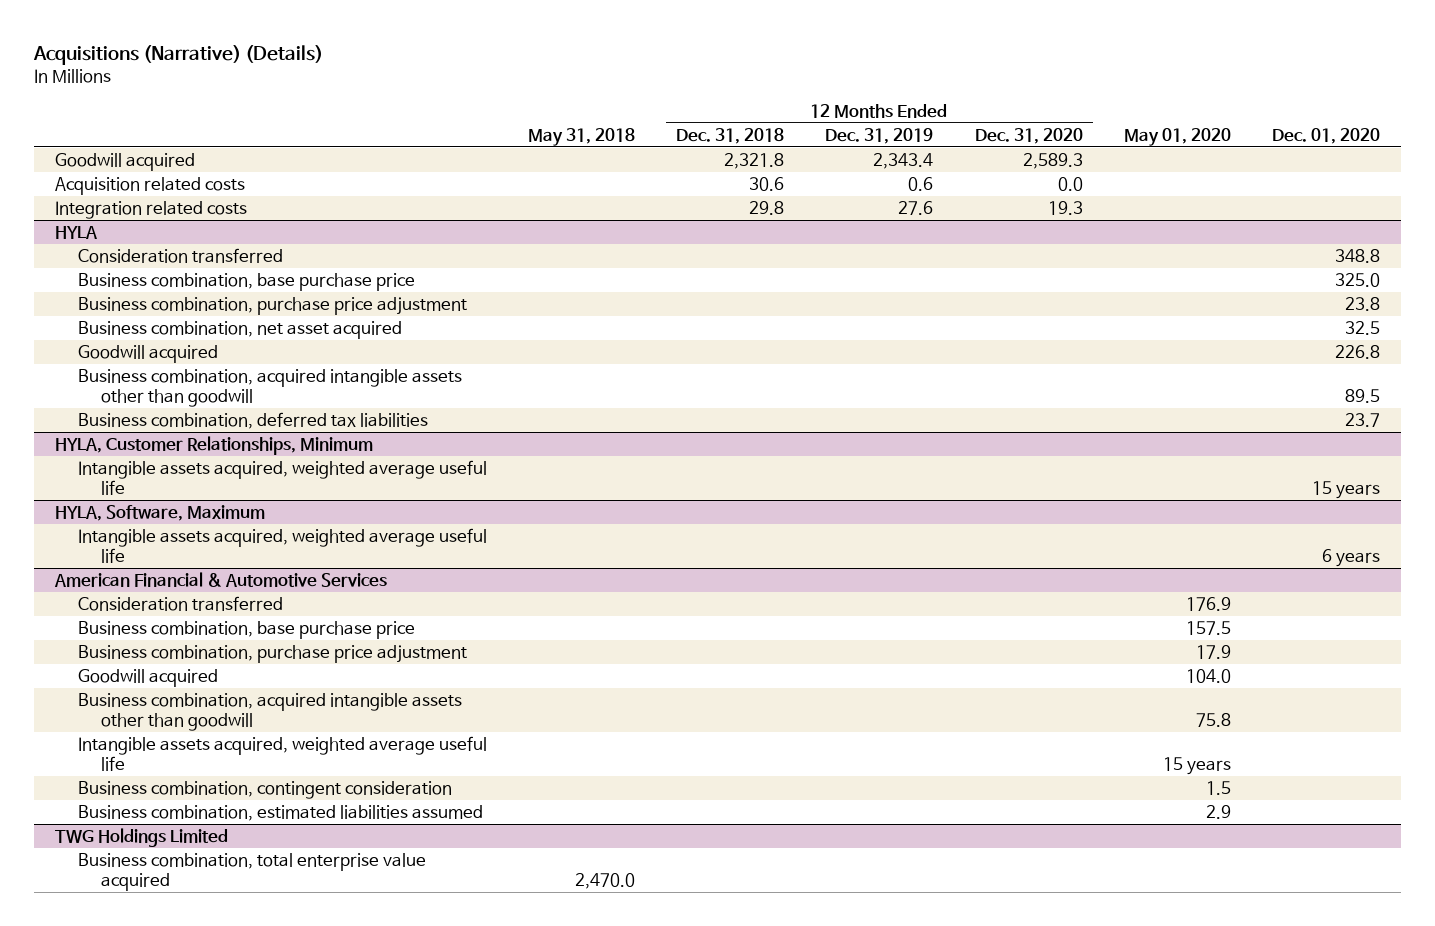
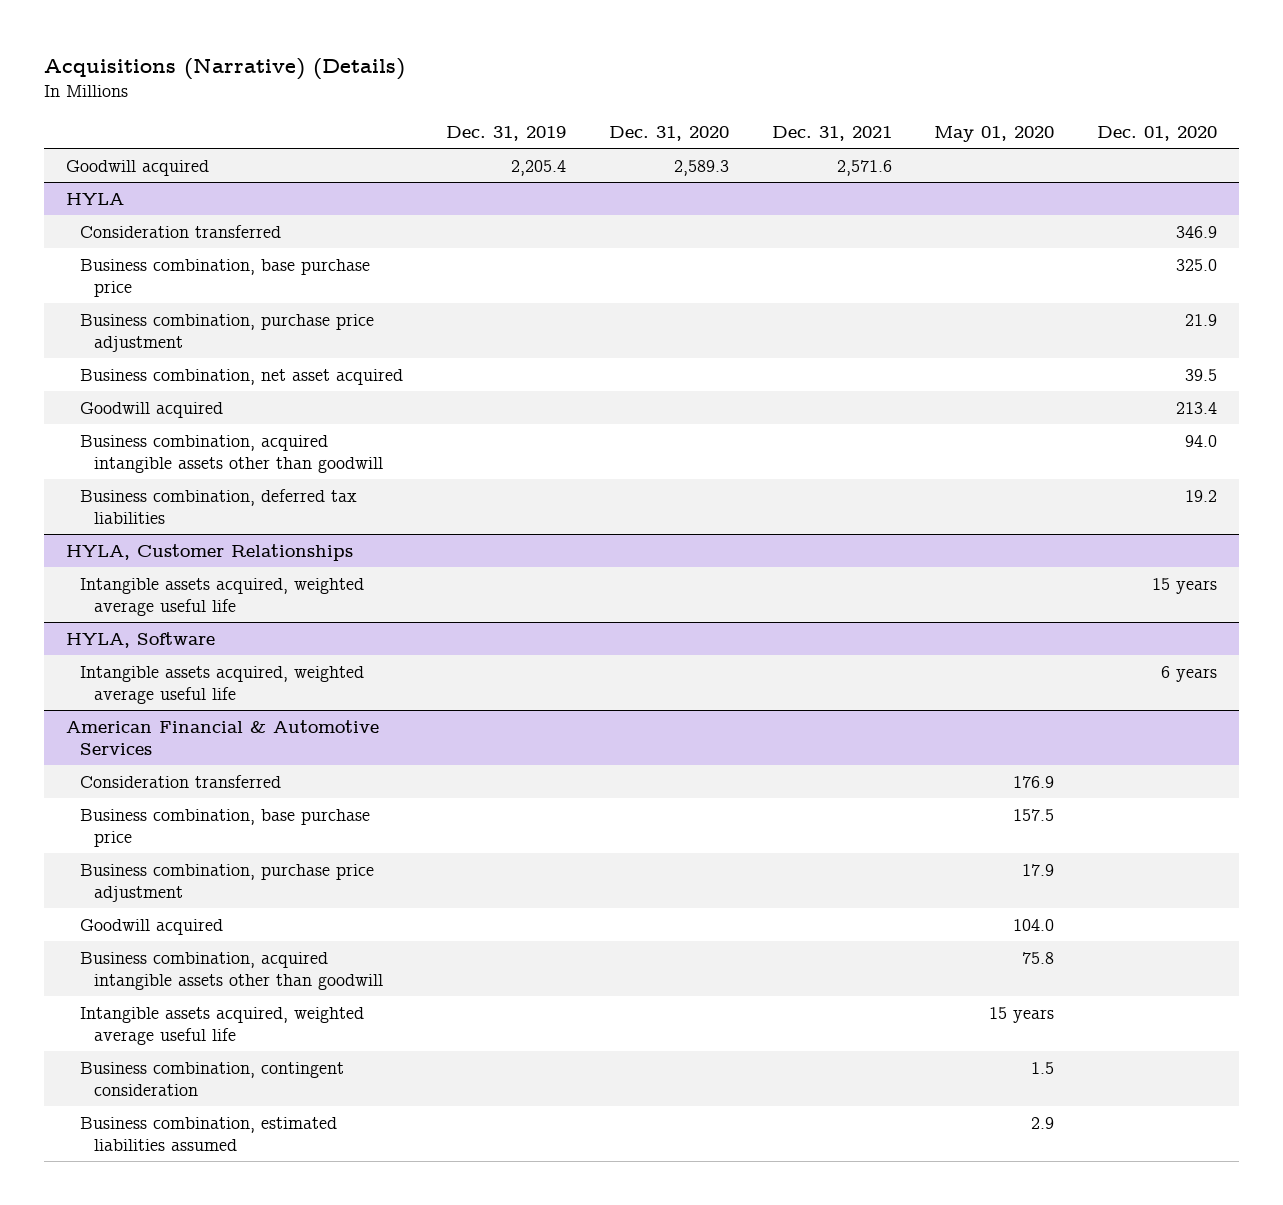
- | May 31, 2018 | 12 Months Ended Dec. 31, 2018 | 12 Months Ended Dec. 31, 2019 | 12 Months Ended Dec. 31, 2020 | May 01, 2020 | Dec. 01, 2020
+ | Dec. 31, 2019 | Dec. 31, 2020 | Dec. 31, 2021 | May 01, 2020 | Dec. 01, 2020
- Acquisition related costs | | 30.6 | 0.6 | 0.0 | |
- Integration related costs | | 29.8 | 27.6 | 19.3 | |
@ HYLA
- Consideration transferred | | | | | | 348.8
+ Consideration transferred | | | | | 346.9
- Business combination, purchase price adjustment | | | | | | 23.8
- Business combination, net asset acquired | | | | | | 32.5
- Goodwill acquired | | | | | | 226.8
- Business combination, acquired intangible assets other than goodwill | | | | | | 89.5
- Business combination, deferred tax liabilities | | | | | | 23.7
- HYLA, Customer Relationships, Minimum
@ HYLA
+ Business combination, purchase price adjustment | | | | | 21.9
+ Business combination, net asset acquired | | | | | 39.5
+ Goodwill acquired | | | | | 213.4
+ Business combination, acquired intangible assets other than goodwill | | | | | 94.0
+ Business combination, deferred tax liabilities | | | | | 19.2
+ HYLA, Customer Relationships
- HYLA, Software, Maximum
+ HYLA, Software
- TWG Holdings Limited
- Business combination, total enterprise value acquired | 2,470.0 | | | | |

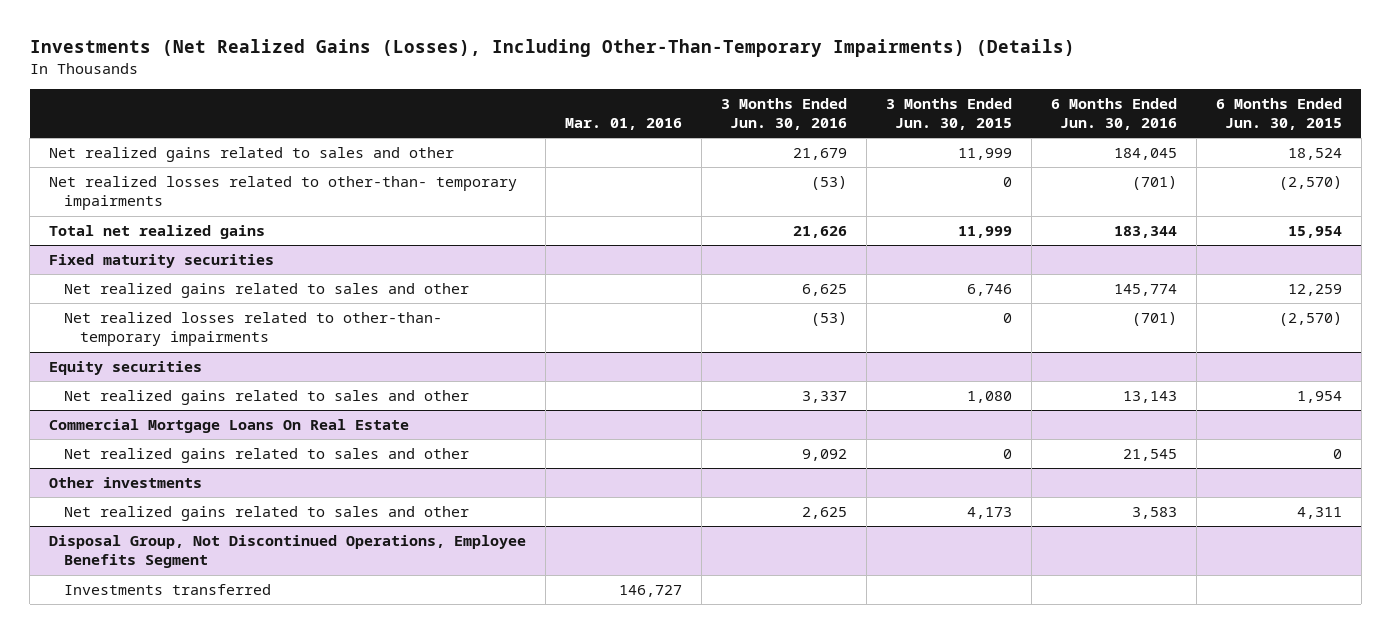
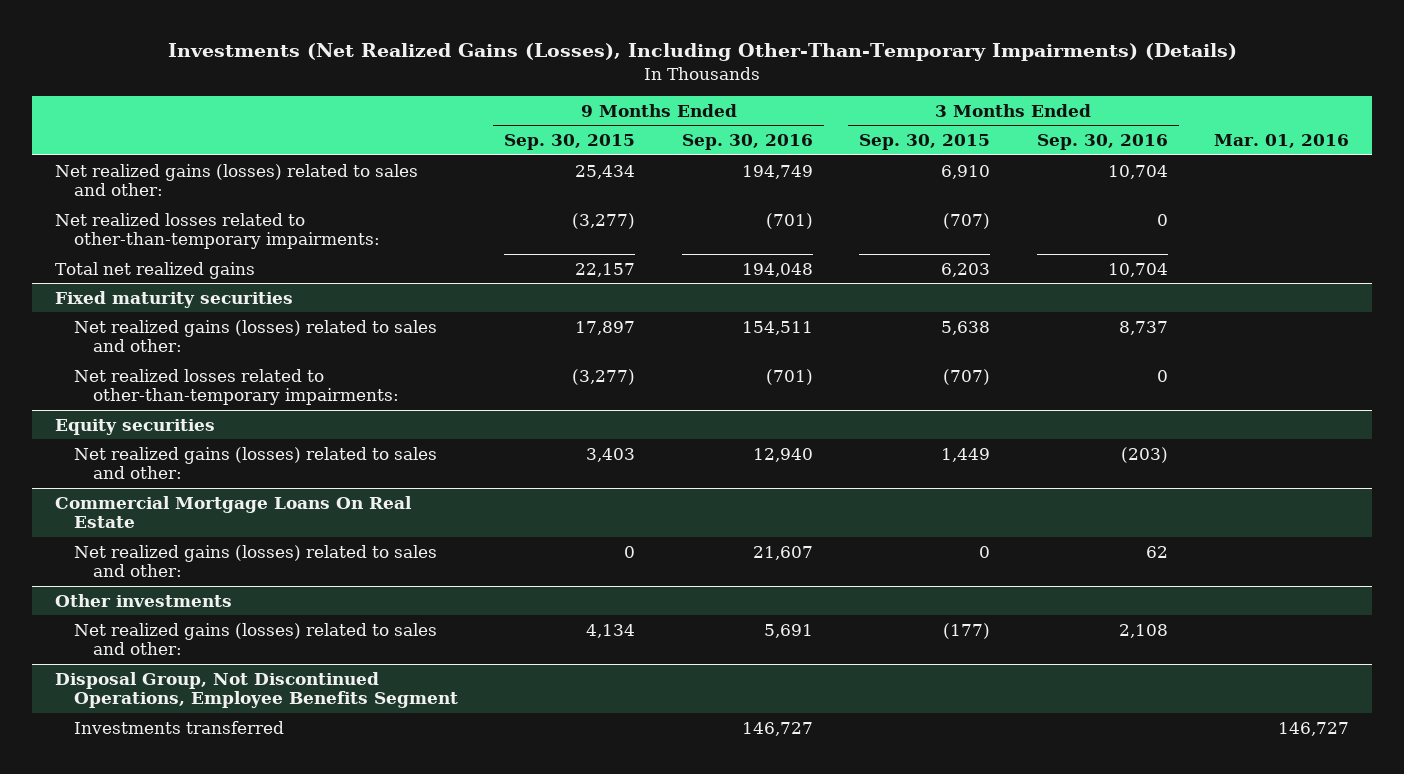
- | Mar. 01, 2016 | 3 Months Ended Jun. 30, 2016 | 3 Months Ended Jun. 30, 2015 | 6 Months Ended Jun. 30, 2016 | 6 Months Ended Jun. 30, 2015
+ | 9 Months Ended Sep. 30, 2015 | 9 Months Ended Sep. 30, 2016 | 3 Months Ended Sep. 30, 2015 | 3 Months Ended Sep. 30, 2016 | Mar. 01, 2016
- Net realized gains related to sales and other | | 21,679 | 11,999 | 184,045 | 18,524
- Net realized losses related to other-than- temporary impairments | | (53) | 0 | (701) | (2,570)
+ Net realized gains (losses) related to sales and other: | 25,434 | 194,749 | 6,910 | 10,704 |
+ Net realized losses related to other-than-temporary impairments: | (3,277) | (701) | (707) | 0 |
@ Fixed maturity securities
- Net realized gains related to sales and other | | 6,625 | 6,746 | 145,774 | 12,259
- Net realized losses related to other-than- temporary impairments | | (53) | 0 | (701) | (2,570)
+ Net realized gains (losses) related to sales and other: | 17,897 | 154,511 | 5,638 | 8,737 |
+ Net realized losses related to other-than-temporary impairments: | (3,277) | (701) | (707) | 0 |
@ Equity securities
- Net realized gains related to sales and other | | 3,337 | 1,080 | 13,143 | 1,954
+ Net realized gains (losses) related to sales and other: | 3,403 | 12,940 | 1,449 | (203) |
@ Commercial Mortgage Loans On Real Estate
- Net realized gains related to sales and other | | 9,092 | 0 | 21,545 | 0
+ Net realized gains (losses) related to sales and other: | 0 | 21,607 | 0 | 62 |
@ Other investments
- Net realized gains related to sales and other | | 2,625 | 4,173 | 3,583 | 4,311
+ Net realized gains (losses) related to sales and other: | 4,134 | 5,691 | (177) | 2,108 |

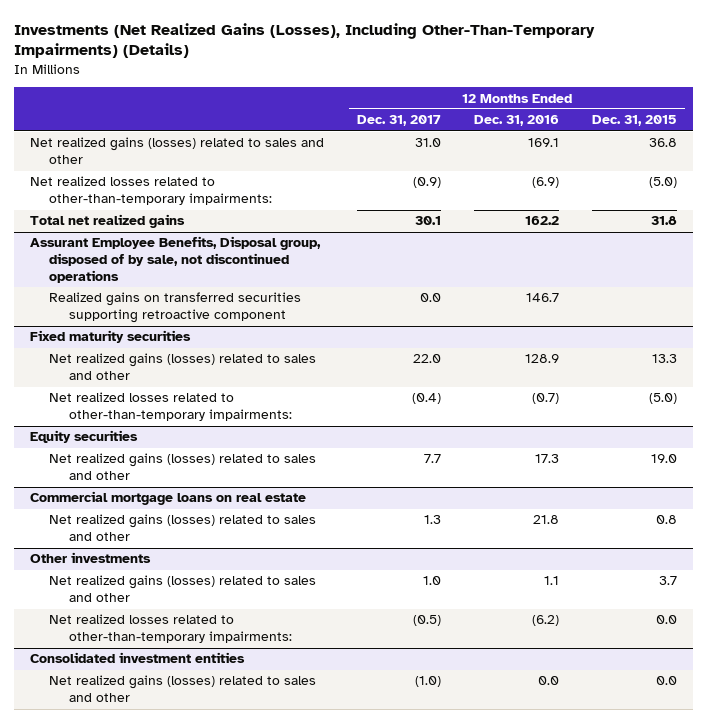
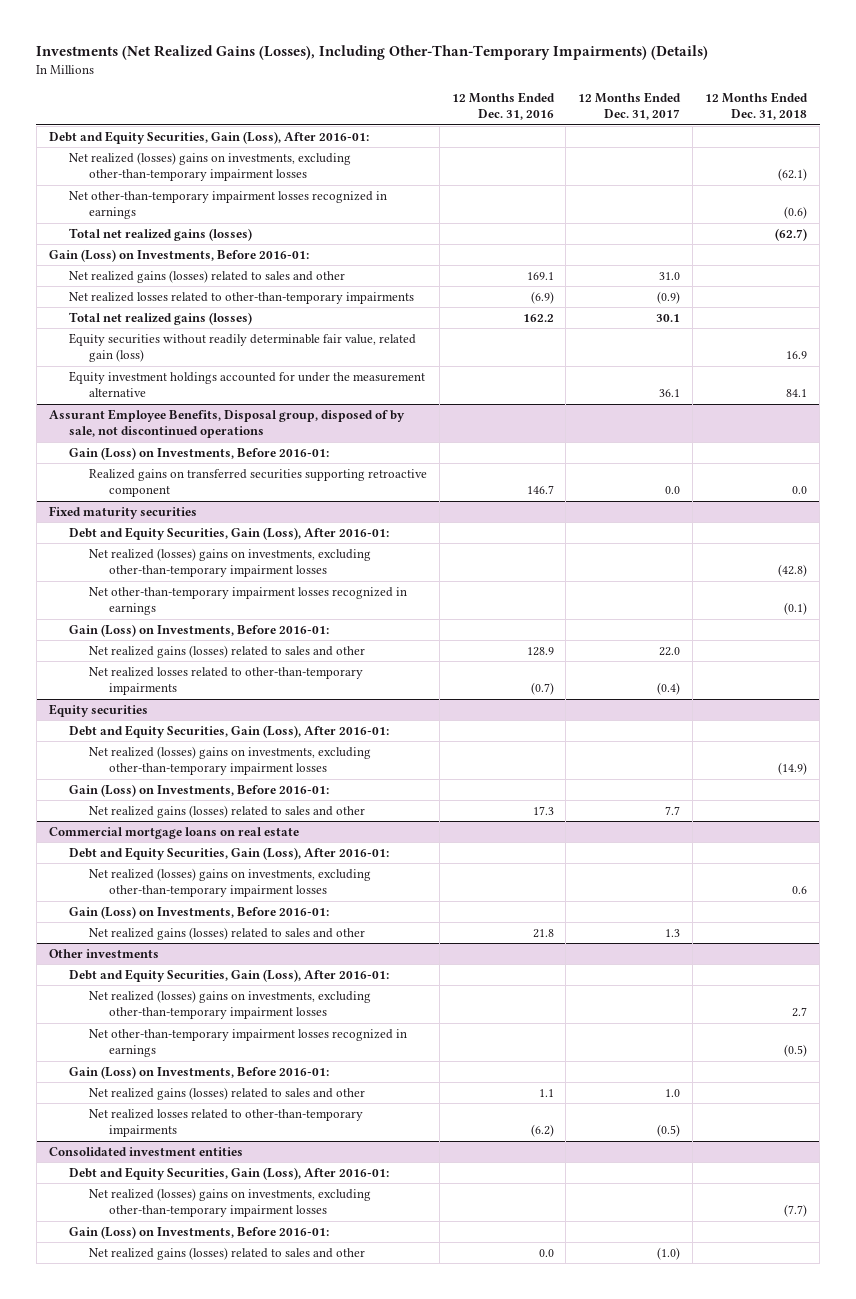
- | 12 Months Ended Dec. 31, 2017 | 12 Months Ended Dec. 31, 2016 | 12 Months Ended Dec. 31, 2015
+ | 12 Months Ended Dec. 31, 2016 | 12 Months Ended Dec. 31, 2017 | 12 Months Ended Dec. 31, 2018
+ Debt and Equity Securities, Gain (Loss), After 2016-01:
+ Net realized (losses) gains on investments, excluding other-than-temporary impairment losses | | | (62.1)
+ Net other-than-temporary impairment losses recognized in earnings | | | (0.6)
+ Total net realized gains (losses) | | | (62.7)
+ Gain (Loss) on Investments, Before 2016-01:
- Net realized losses related to other-than-temporary impairments: | (0.9) | (6.9) | (5.0)
- Total net realized gains | 30.1 | 162.2 | 31.8
+ Net realized losses related to other-than-temporary impairments | (6.9) | (0.9) |
+ Total net realized gains (losses) | 162.2 | 30.1 |
+ Equity securities without readily determinable fair value, related gain (loss) | | | 16.9
+ Equity investment holdings accounted for under the measurement alternative | | 36.1 | 84.1
@ Assurant Employee Benefits, Disposal group, disposed of by sale, not discontinued operations
+ Gain (Loss) on Investments, Before 2016-01:
@ Fixed maturity securities
+ Debt and Equity Securities, Gain (Loss), After 2016-01:
+ Net realized (losses) gains on investments, excluding other-than-temporary impairment losses | | | (42.8)
+ Net other-than-temporary impairment losses recognized in earnings | | | (0.1)
+ Gain (Loss) on Investments, Before 2016-01:
- Net realized losses related to other-than-temporary impairments: | (0.4) | (0.7) | (5.0)
+ Net realized losses related to other-than-temporary impairments | (0.7) | (0.4) |
@ Equity securities
+ Debt and Equity Securities, Gain (Loss), After 2016-01:
+ Net realized (losses) gains on investments, excluding other-than-temporary impairment losses | | | (14.9)
+ Gain (Loss) on Investments, Before 2016-01:
@ Commercial mortgage loans on real estate
+ Debt and Equity Securities, Gain (Loss), After 2016-01:
+ Net realized (losses) gains on investments, excluding other-than-temporary impairment losses | | | 0.6
+ Gain (Loss) on Investments, Before 2016-01:
@ Other investments
+ Debt and Equity Securities, Gain (Loss), After 2016-01:
+ Net realized (losses) gains on investments, excluding other-than-temporary impairment losses | | | 2.7
+ Net other-than-temporary impairment losses recognized in earnings | | | (0.5)
+ Gain (Loss) on Investments, Before 2016-01:
- Net realized losses related to other-than-temporary impairments: | (0.5) | (6.2) | 0.0
+ Net realized losses related to other-than-temporary impairments | (6.2) | (0.5) |
@ Consolidated investment entities
+ Debt and Equity Securities, Gain (Loss), After 2016-01:
+ Net realized (losses) gains on investments, excluding other-than-temporary impairment losses | | | (7.7)
+ Gain (Loss) on Investments, Before 2016-01:

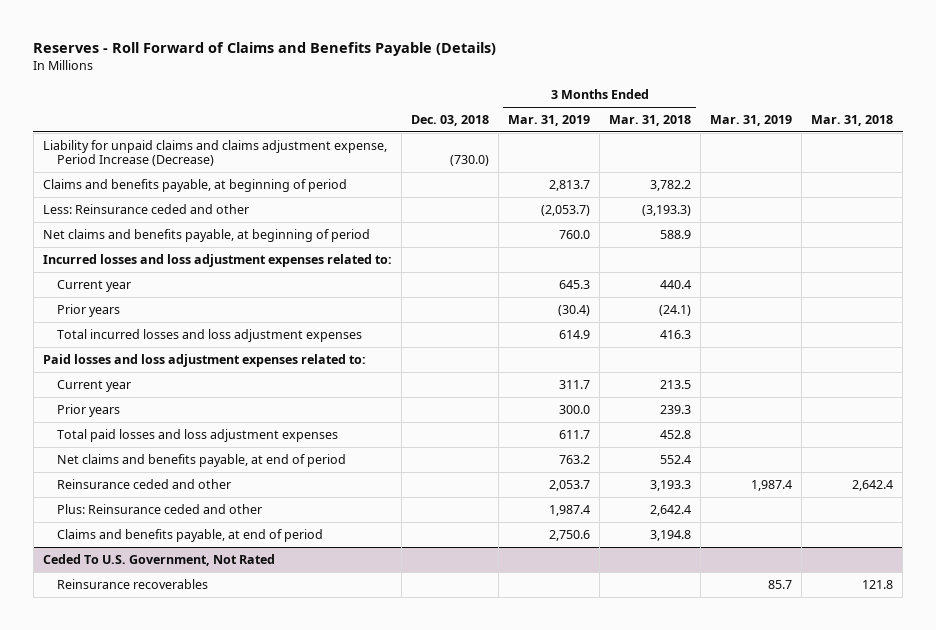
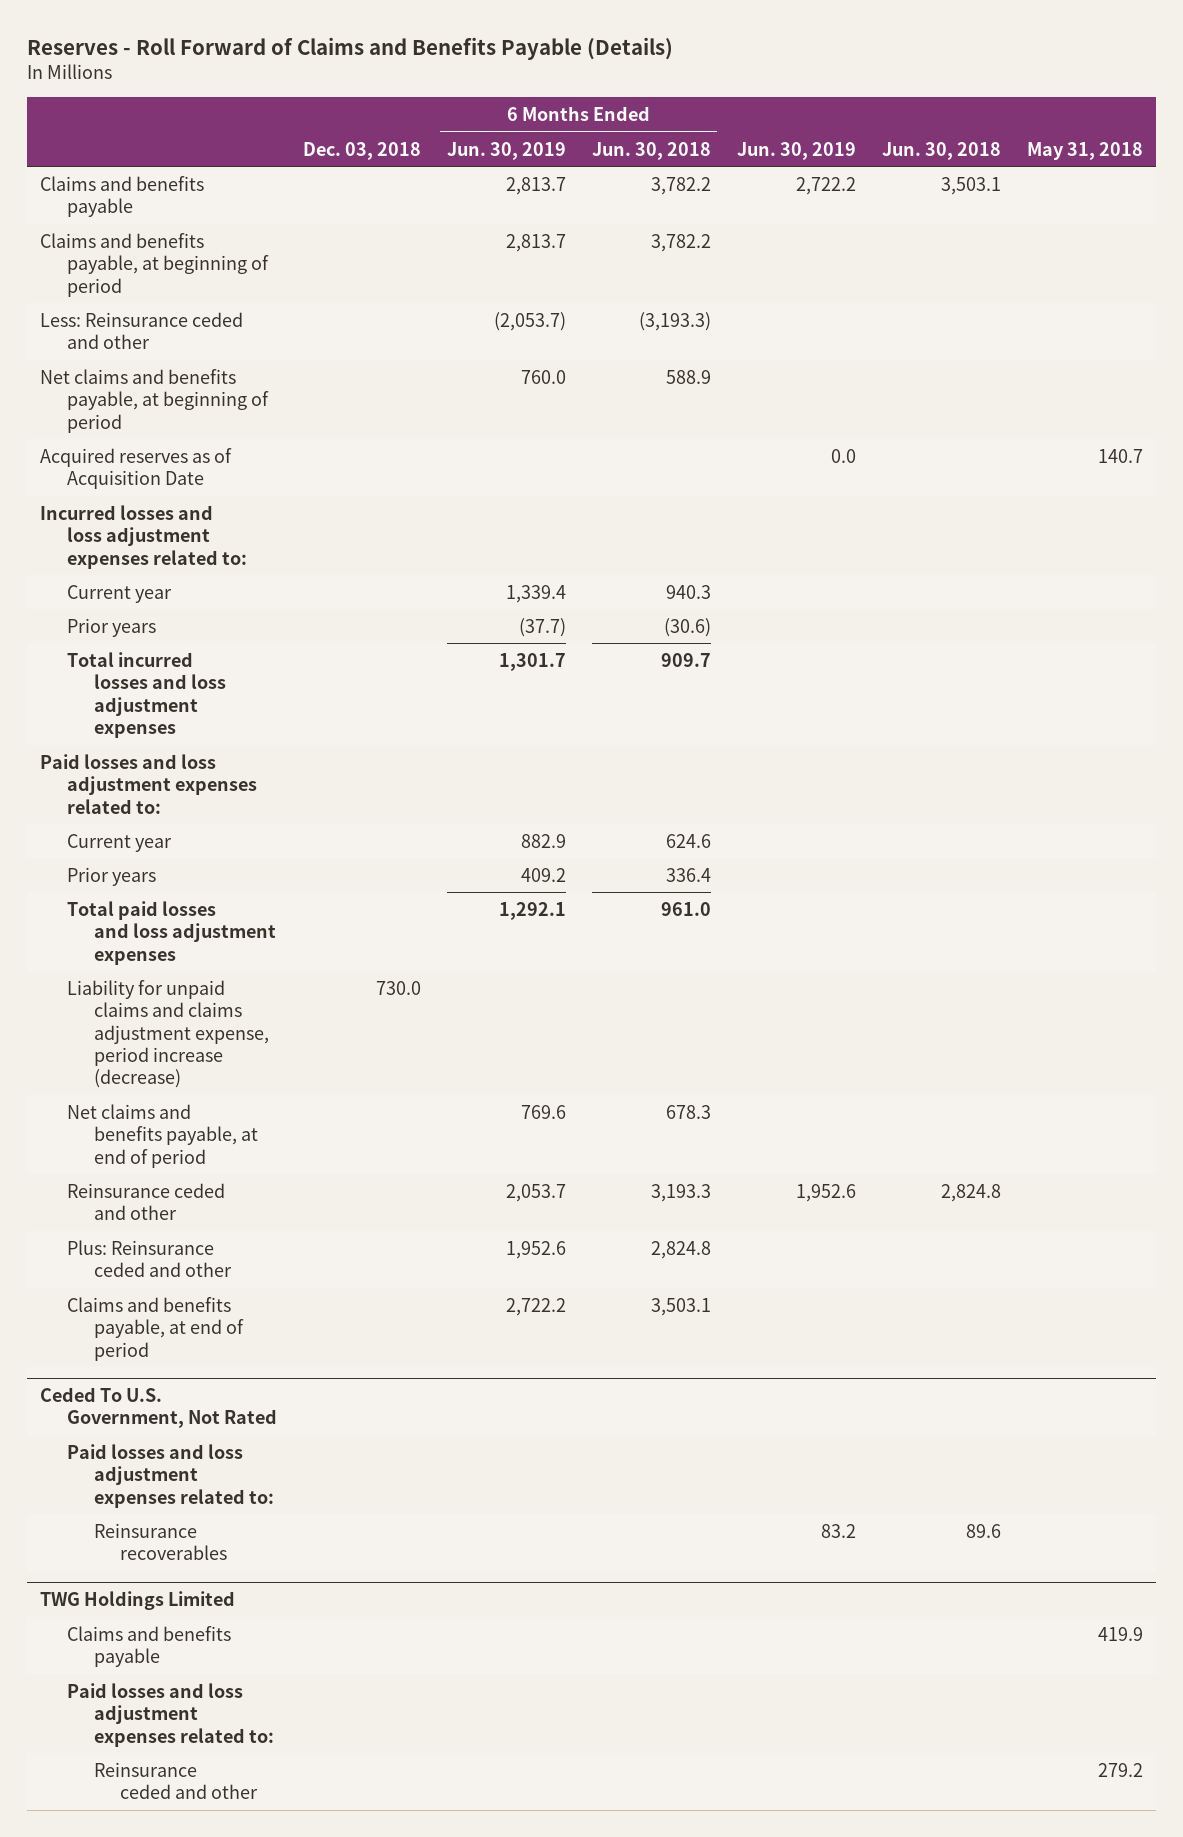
- | Dec. 03, 2018 | 3 Months Ended Mar. 31, 2019 | 3 Months Ended Mar. 31, 2018 | Mar. 31, 2019 | Mar. 31, 2018
+ | Dec. 03, 2018 | 6 Months Ended Jun. 30, 2019 | 6 Months Ended Jun. 30, 2018 | Jun. 30, 2019 | Jun. 30, 2018 | May 31, 2018
- Liability for unpaid claims and claims adjustment expense, Period Increase (Decrease) | (730.0) | | | |
+ Claims and benefits payable | | 2,813.7 | 3,782.2 | 2,722.2 | 3,503.1 |
+ Acquired reserves as of Acquisition Date | | | | 0.0 | | 140.7
+ Liability for unpaid claims and claims adjustment expense, period increase (decrease) | 730.0 | | | | |
@ Ceded To U.S. Government, Not Rated
+ Paid losses and loss adjustment expenses related to:
+ TWG Holdings Limited
+ Claims and benefits payable | | | | | | 419.9
+ Paid losses and loss adjustment expenses related to:
+ Reinsurance ceded and other | | | | | | 279.2

